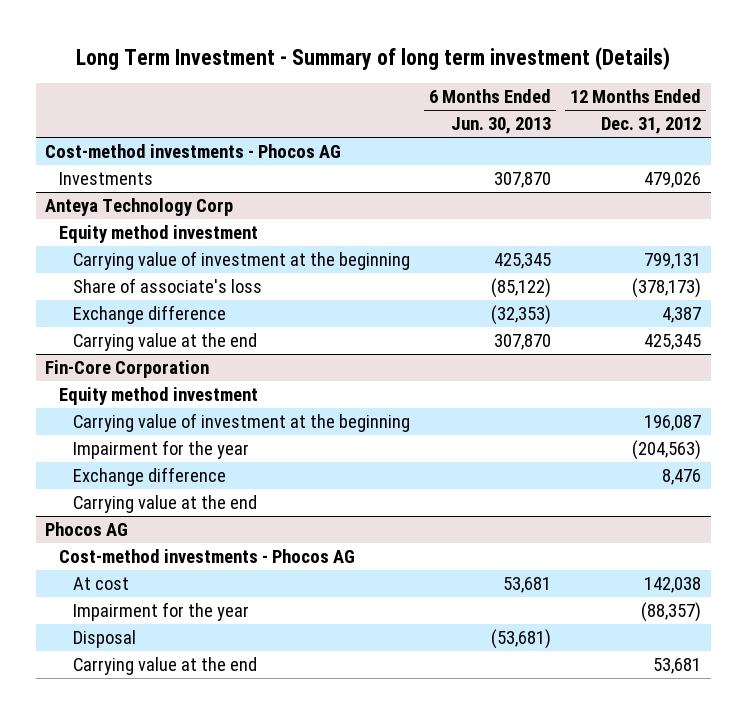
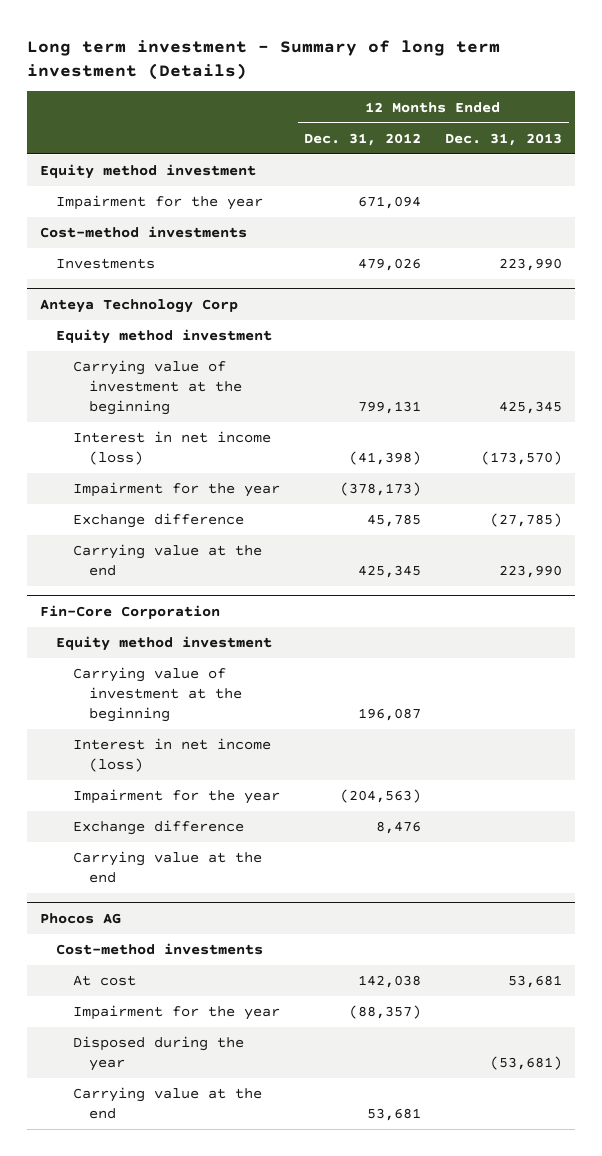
- Long Term Investment - Summary of long term investment (Details)
+ Long term investment - Summary of long term investment (Details)
- | 6 Months Ended Jun. 30, 2013 | 12 Months Ended Dec. 31, 2012
+ | 12 Months Ended Dec. 31, 2012 | 12 Months Ended Dec. 31, 2013
- Cost-method investments - Phocos AG
+ Equity method investment
+ Impairment for the year | 671,094 |
+ Cost-method investments
@ Anteya Technology Corp
- Share of associate's loss | (85,122) | (378,173)
- Exchange difference | (32,353) | 4,387
+ Interest in net income (loss) | (41,398) | (173,570)
+ Impairment for the year | (378,173) |
+ Exchange difference | 45,785 | (27,785)
@ Fin-Core Corporation
+ Interest in net income (loss)
@ Phocos AG
- Cost-method investments - Phocos AG
+ Cost-method investments
- Disposal | (53,681) |
+ Disposed during the year | | (53,681)

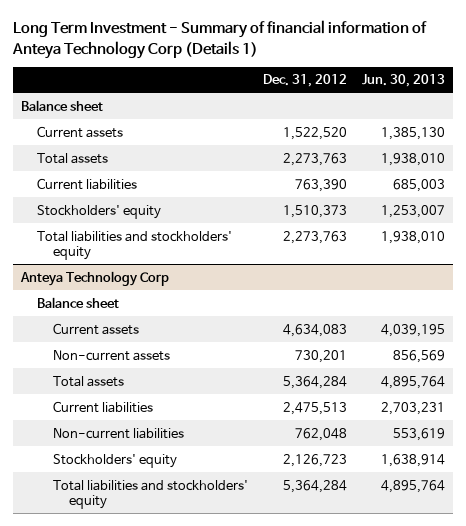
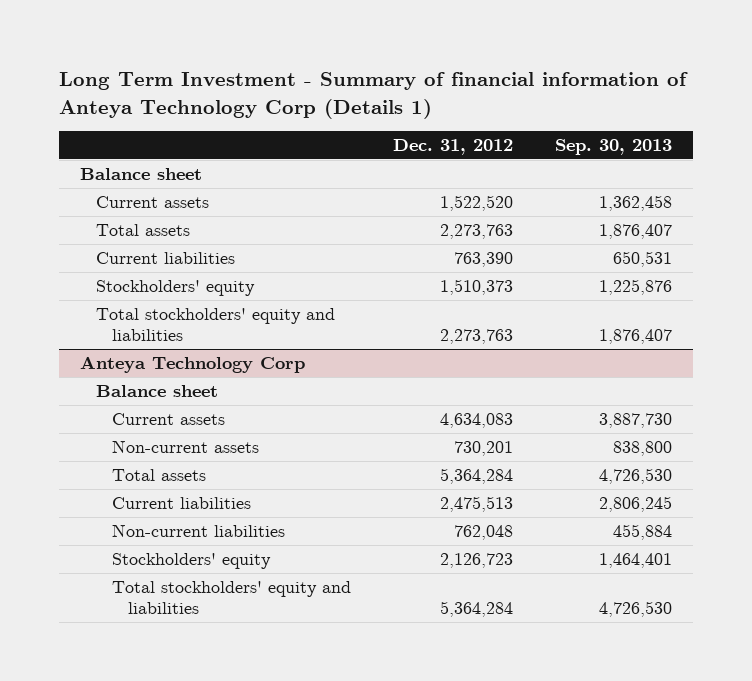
- | Dec. 31, 2012 | Jun. 30, 2013
+ | Dec. 31, 2012 | Sep. 30, 2013
- Total liabilities and stockholders' equity | 2,273,763 | 1,938,010
+ Total stockholders' equity and liabilities | 2,273,763 | 1,876,407
@ Anteya Technology Corp
- Total liabilities and stockholders' equity | 5,364,284 | 4,895,764
+ Total stockholders' equity and liabilities | 5,364,284 | 4,726,530

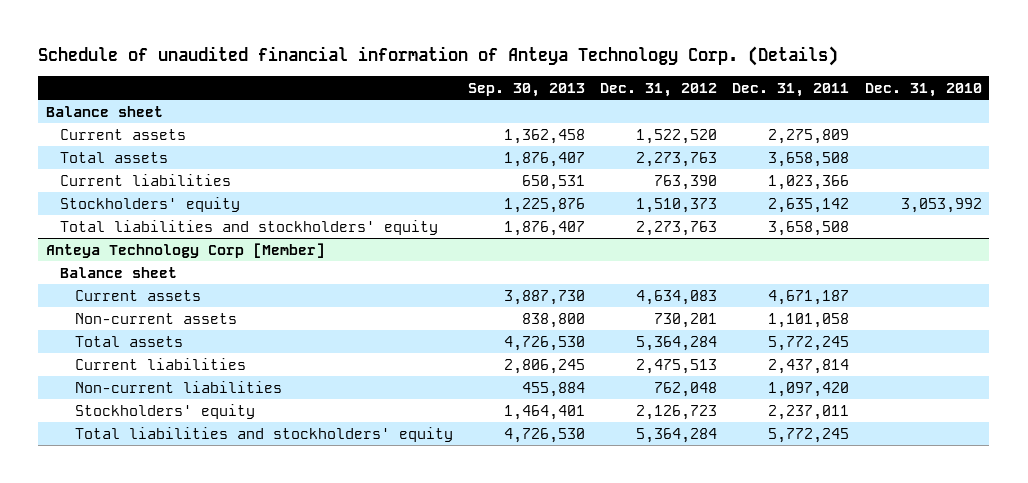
- Long Term Investment - Summary of financial information of Anteya Technology Corp (Details 1)
+ Schedule of unaudited financial information of Anteya Technology Corp. (Details)
- | Dec. 31, 2012 | Sep. 30, 2013
+ | Sep. 30, 2013 | Dec. 31, 2012 | Dec. 31, 2011 | Dec. 31, 2010
- Total stockholders' equity and liabilities | 2,273,763 | 1,876,407
- Anteya Technology Corp
+ Total liabilities and stockholders' equity | 1,876,407 | 2,273,763 | 3,658,508 |
+ Anteya Technology Corp [Member]
- Total stockholders' equity and liabilities | 5,364,284 | 4,726,530
+ Total liabilities and stockholders' equity | 4,726,530 | 5,364,284 | 5,772,245 |

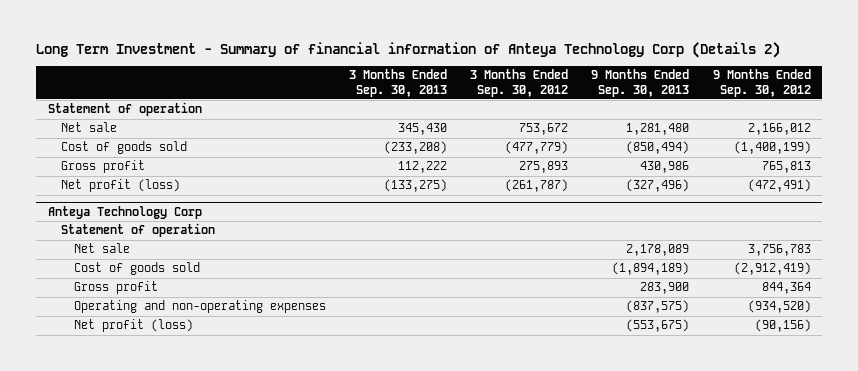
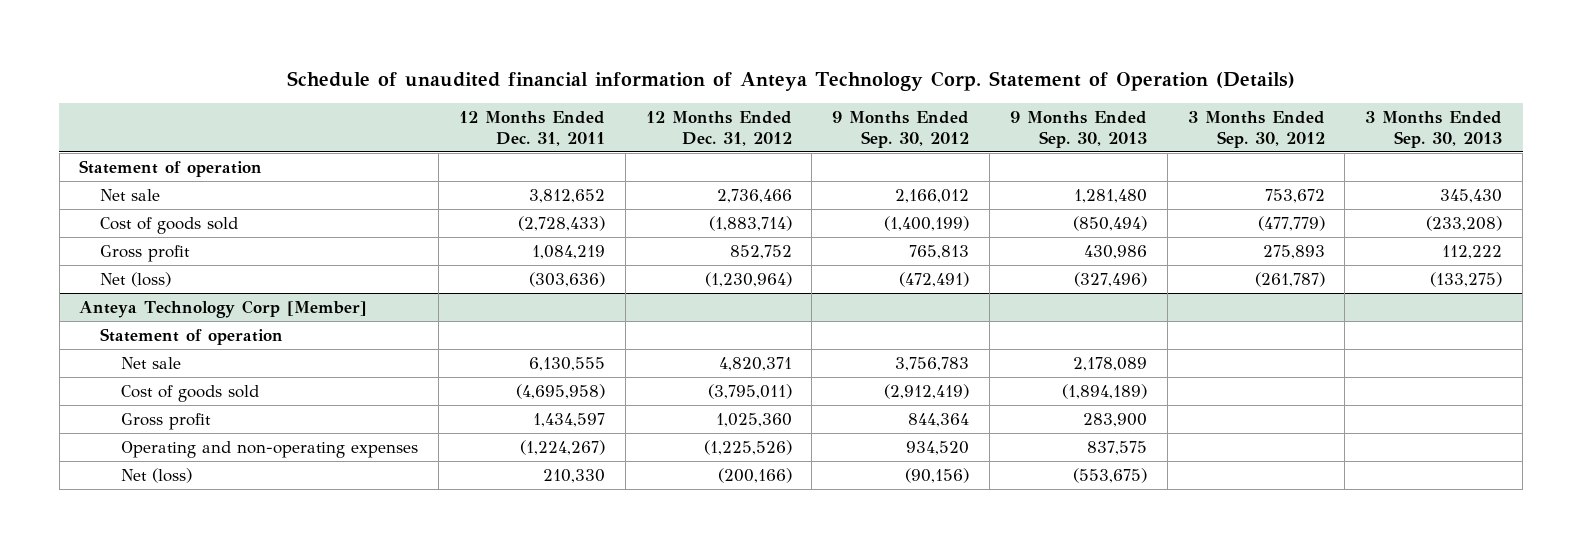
- Long Term Investment - Summary of financial information of Anteya Technology Corp (Details 2)
+ Schedule of unaudited financial information of Anteya Technology Corp. Statement of Operation (Details)
- | 3 Months Ended Sep. 30, 2013 | 3 Months Ended Sep. 30, 2012 | 9 Months Ended Sep. 30, 2013 | 9 Months Ended Sep. 30, 2012
+ | 12 Months Ended Dec. 31, 2011 | 12 Months Ended Dec. 31, 2012 | 9 Months Ended Sep. 30, 2012 | 9 Months Ended Sep. 30, 2013 | 3 Months Ended Sep. 30, 2012 | 3 Months Ended Sep. 30, 2013
- Net profit (loss) | (133,275) | (261,787) | (327,496) | (472,491)
- Anteya Technology Corp
+ Net (loss) | (303,636) | (1,230,964) | (472,491) | (327,496) | (261,787) | (133,275)
+ Anteya Technology Corp [Member]
- Operating and non-operating expenses | | | (837,575) | (934,520)
- Net profit (loss) | | | (553,675) | (90,156)
+ Operating and non-operating expenses | (1,224,267) | (1,225,526) | 934,520 | 837,575 | |
+ Net (loss) | 210,330 | (200,166) | (90,156) | (553,675) | |

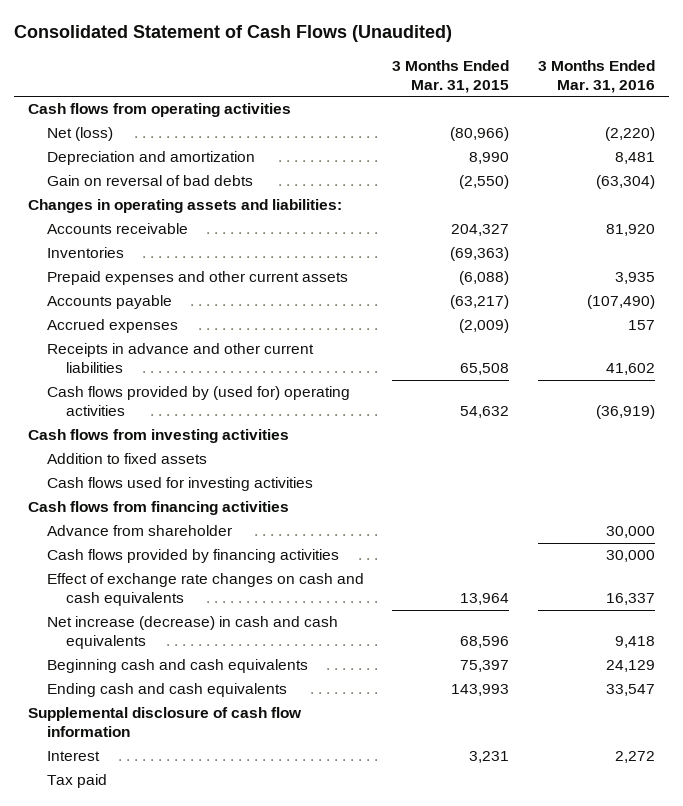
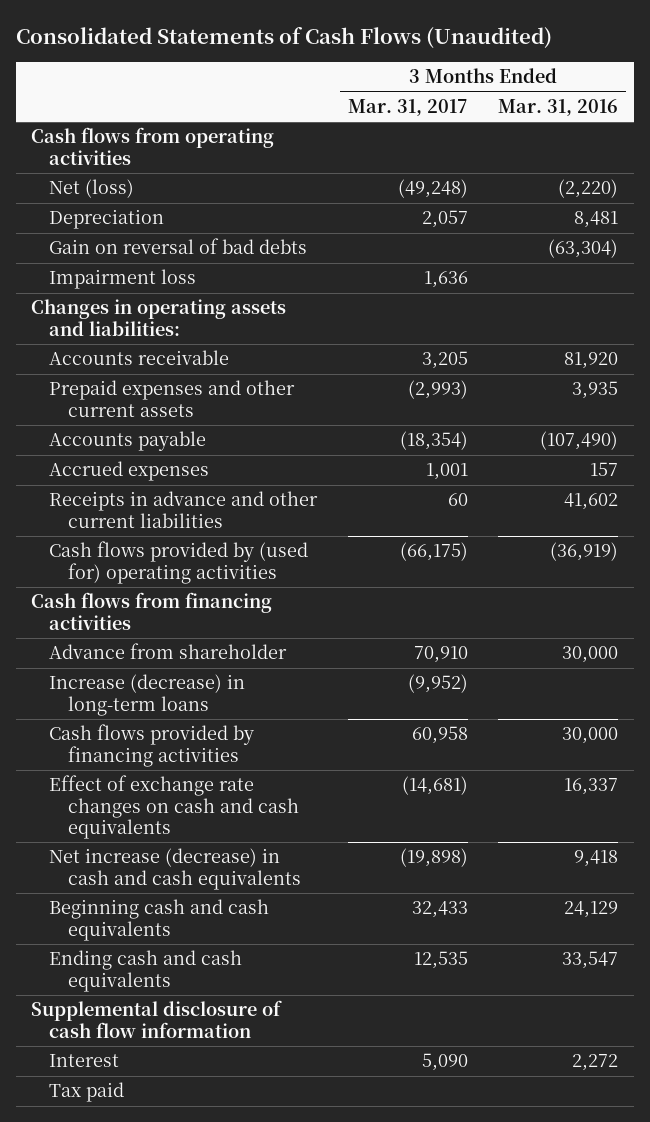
- Consolidated Statement of Cash Flows (Unaudited)
+ Consolidated Statements of Cash Flows (Unaudited)
- | 3 Months Ended Mar. 31, 2015 | 3 Months Ended Mar. 31, 2016
+ | 3 Months Ended Mar. 31, 2017 | 3 Months Ended Mar. 31, 2016
- Depreciation and amortization | 8,990 | 8,481
+ Depreciation | 2,057 | 8,481
+ Impairment loss | 1,636 |
- Inventories | (69,363) |
- Cash flows from investing activities
- Addition to fixed assets
- Cash flows used for investing activities
+ Increase (decrease) in long-term loans | (9,952) |

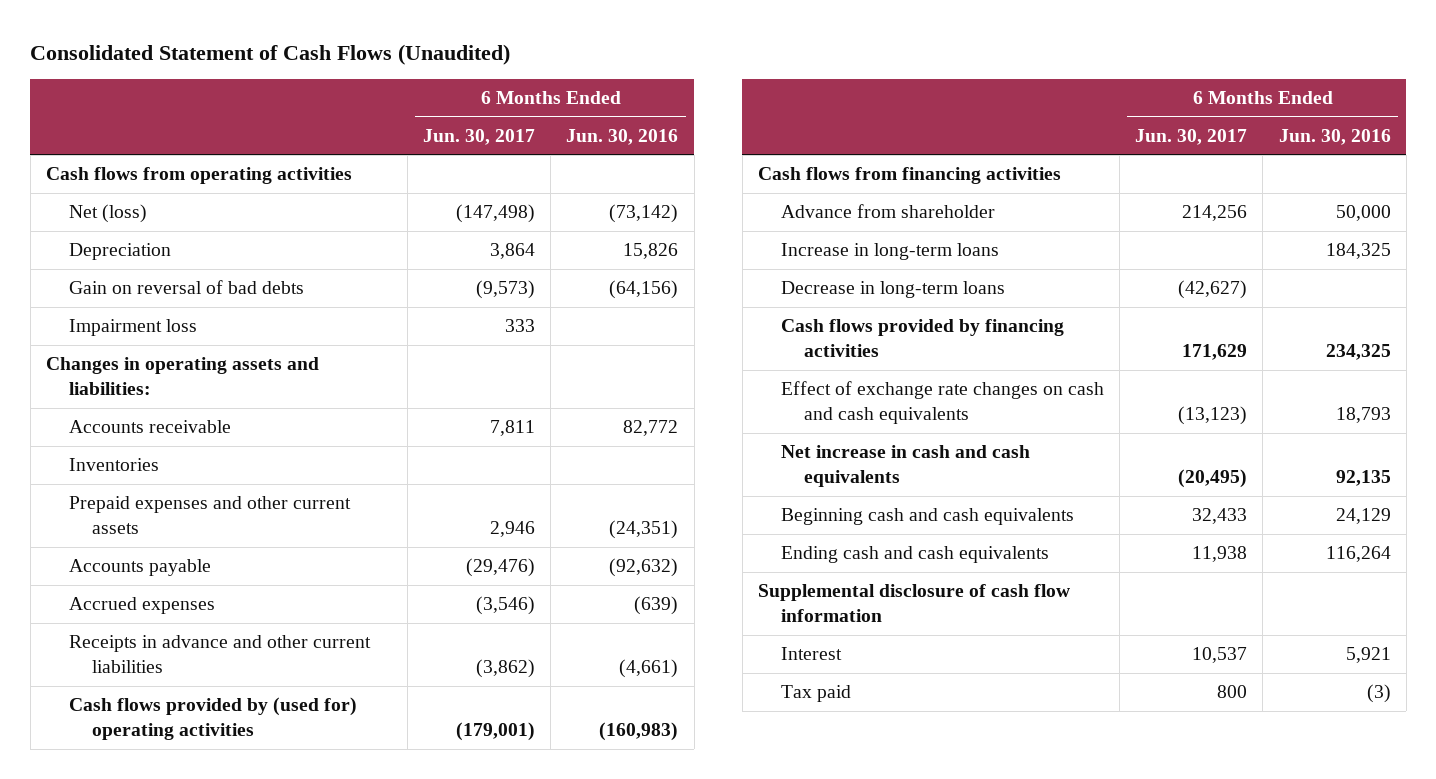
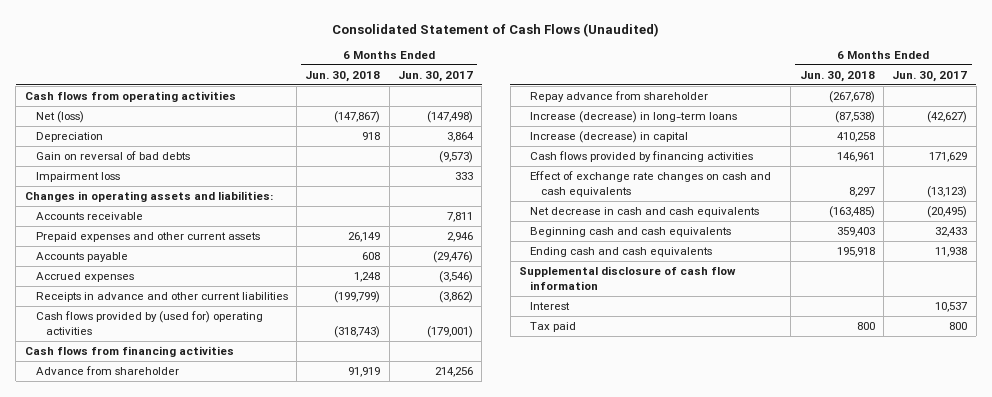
- | 6 Months Ended Jun. 30, 2017 | 6 Months Ended Jun. 30, 2016
+ | 6 Months Ended Jun. 30, 2018 | 6 Months Ended Jun. 30, 2017
- Inventories
- Increase in long-term loans | | 184,325
- Decrease in long-term loans | (42,627) |
+ Repay advance from shareholder | (267,678) |
+ Increase (decrease) in long-term loans | (87,538) | (42,627)
+ Increase (decrease) in capital | 410,258 |
- Net increase in cash and cash equivalents | (20,495) | 92,135
+ Net decrease in cash and cash equivalents | (163,485) | (20,495)

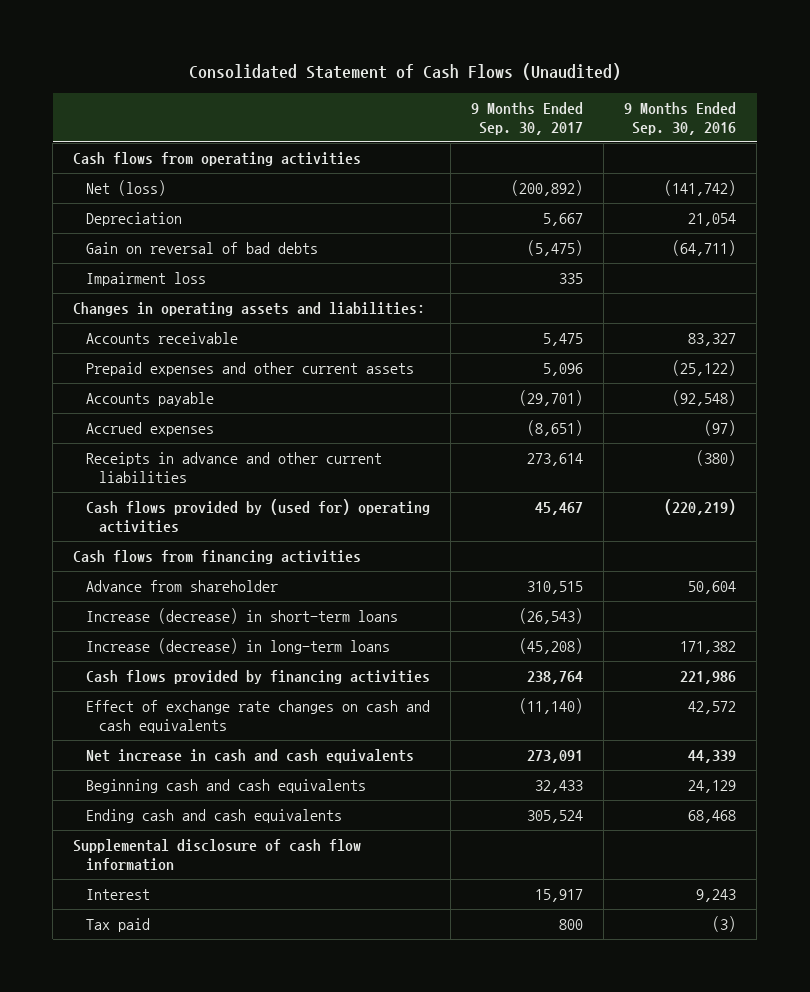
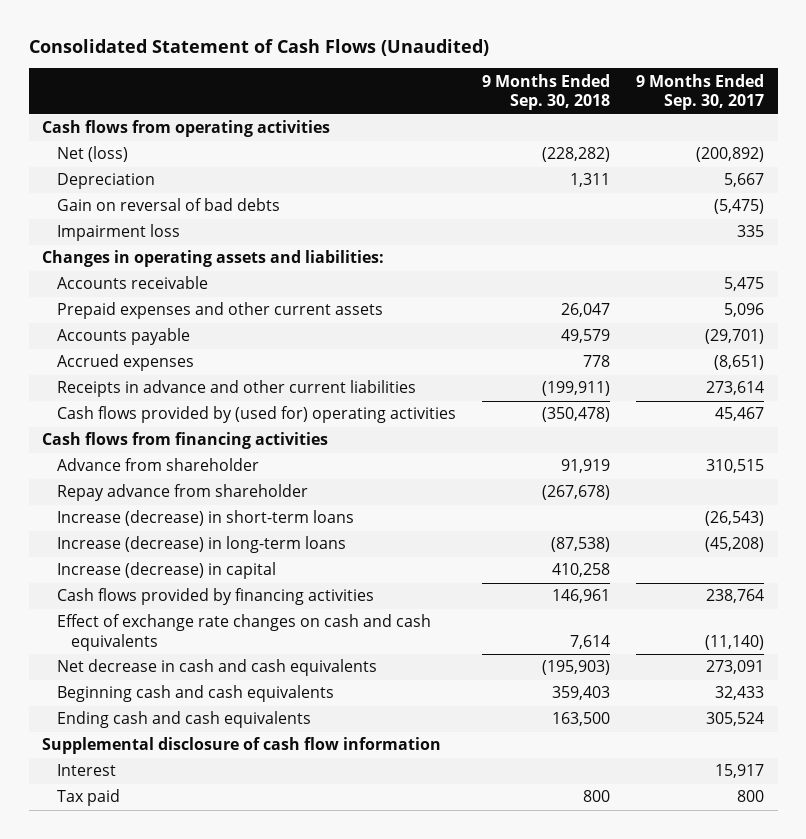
- | 9 Months Ended Sep. 30, 2017 | 9 Months Ended Sep. 30, 2016
+ | 9 Months Ended Sep. 30, 2018 | 9 Months Ended Sep. 30, 2017
+ Repay advance from shareholder | (267,678) |
+ Increase (decrease) in capital | 410,258 |
- Net increase in cash and cash equivalents | 273,091 | 44,339
+ Net decrease in cash and cash equivalents | (195,903) | 273,091

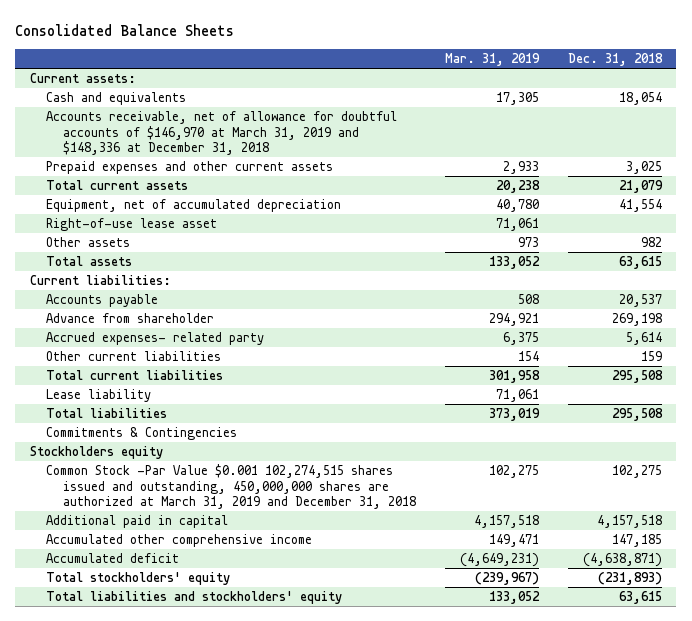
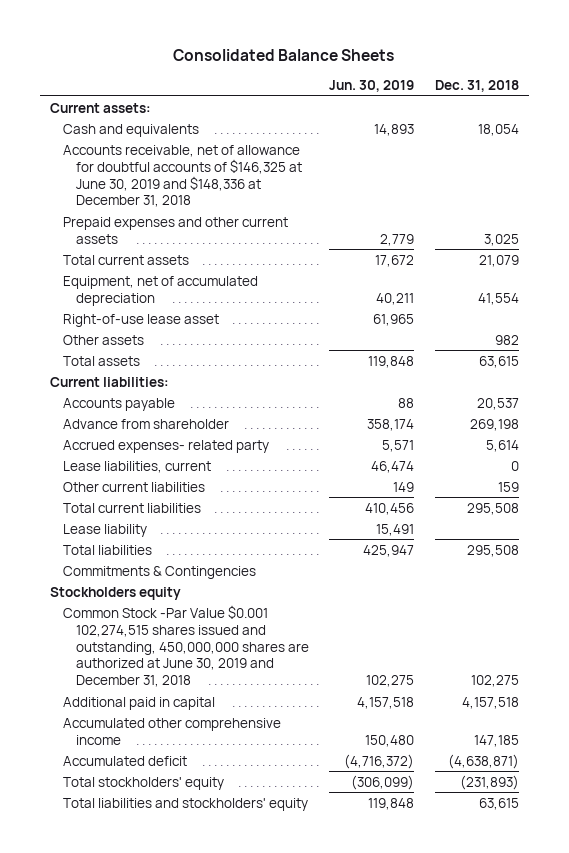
- | Mar. 31, 2019 | Dec. 31, 2018
+ | Jun. 30, 2019 | Dec. 31, 2018
- Accounts receivable, net of allowance for doubtful accounts of $146,970 at March 31, 2019 and $148,336 at December 31, 2018
+ Accounts receivable, net of allowance for doubtful accounts of $146,325 at June 30, 2019 and $148,336 at December 31, 2018
+ Lease liabilities, current | 46,474 | 0
- Common Stock -Par Value $0.001 102,274,515 shares issued and outstanding, 450,000,000 shares are authorized at March 31, 2019 and December 31, 2018 | 102,275 | 102,275
+ Common Stock -Par Value $0.001 102,274,515 shares issued and outstanding, 450,000,000 shares are authorized at June 30, 2019 and December 31, 2018 | 102,275 | 102,275

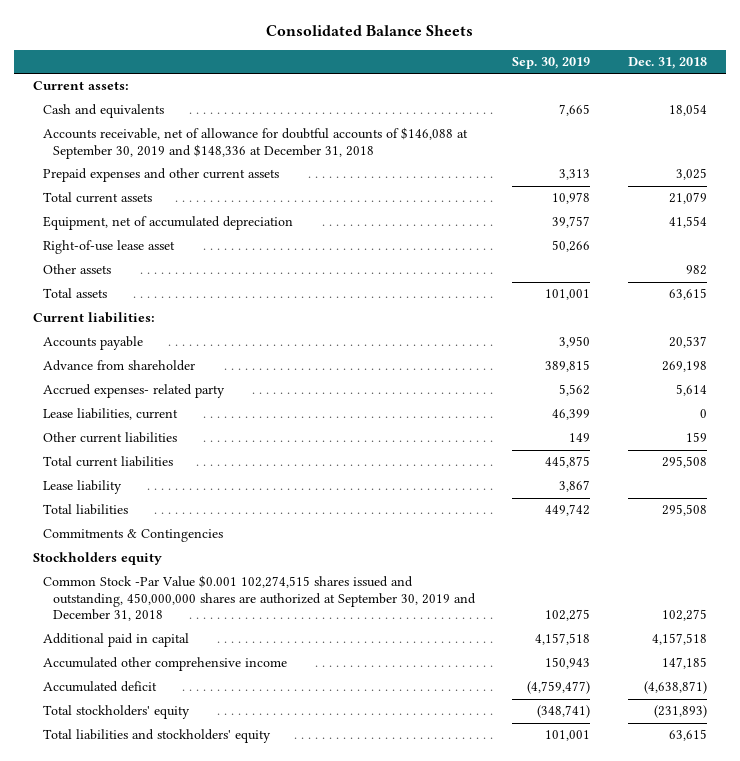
- | Jun. 30, 2019 | Dec. 31, 2018
+ | Sep. 30, 2019 | Dec. 31, 2018
- Accounts receivable, net of allowance for doubtful accounts of $146,325 at June 30, 2019 and $148,336 at December 31, 2018
+ Accounts receivable, net of allowance for doubtful accounts of $146,088 at September 30, 2019 and $148,336 at December 31, 2018
- Common Stock -Par Value $0.001 102,274,515 shares issued and outstanding, 450,000,000 shares are authorized at June 30, 2019 and December 31, 2018 | 102,275 | 102,275
+ Common Stock -Par Value $0.001 102,274,515 shares issued and outstanding, 450,000,000 shares are authorized at September 30, 2019 and December 31, 2018 | 102,275 | 102,275

